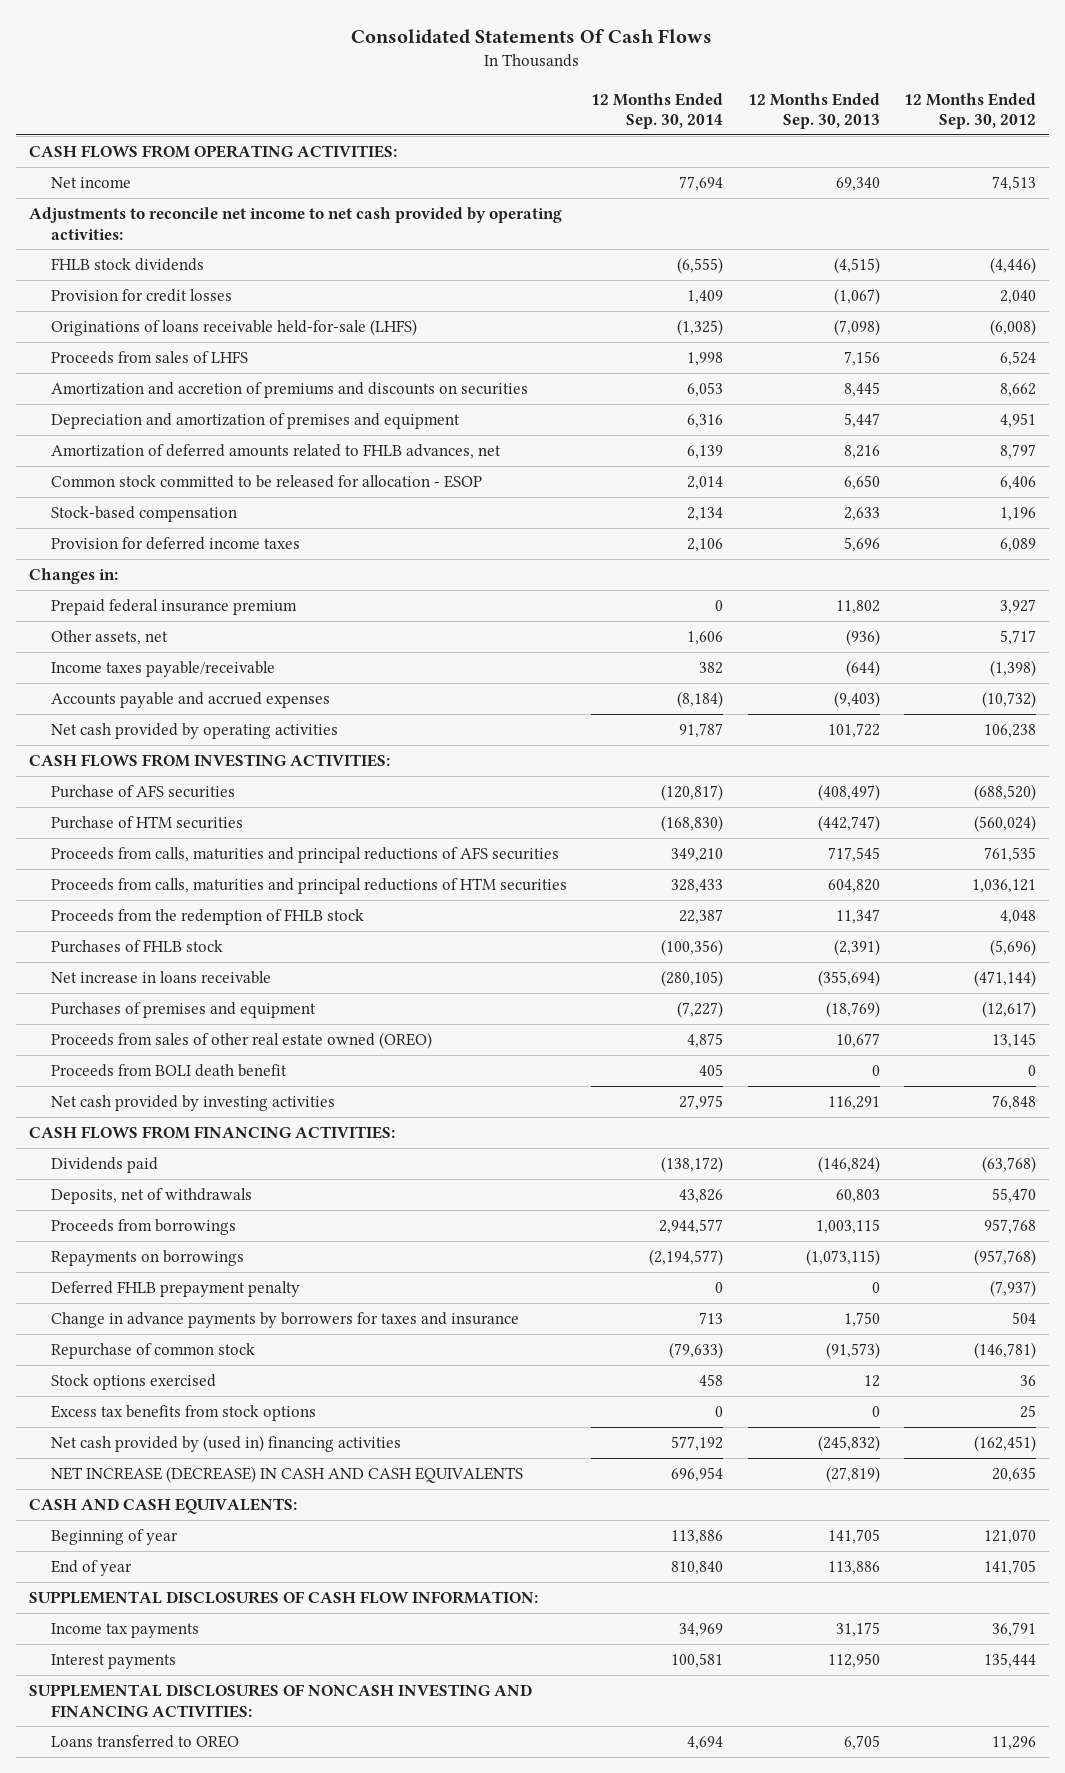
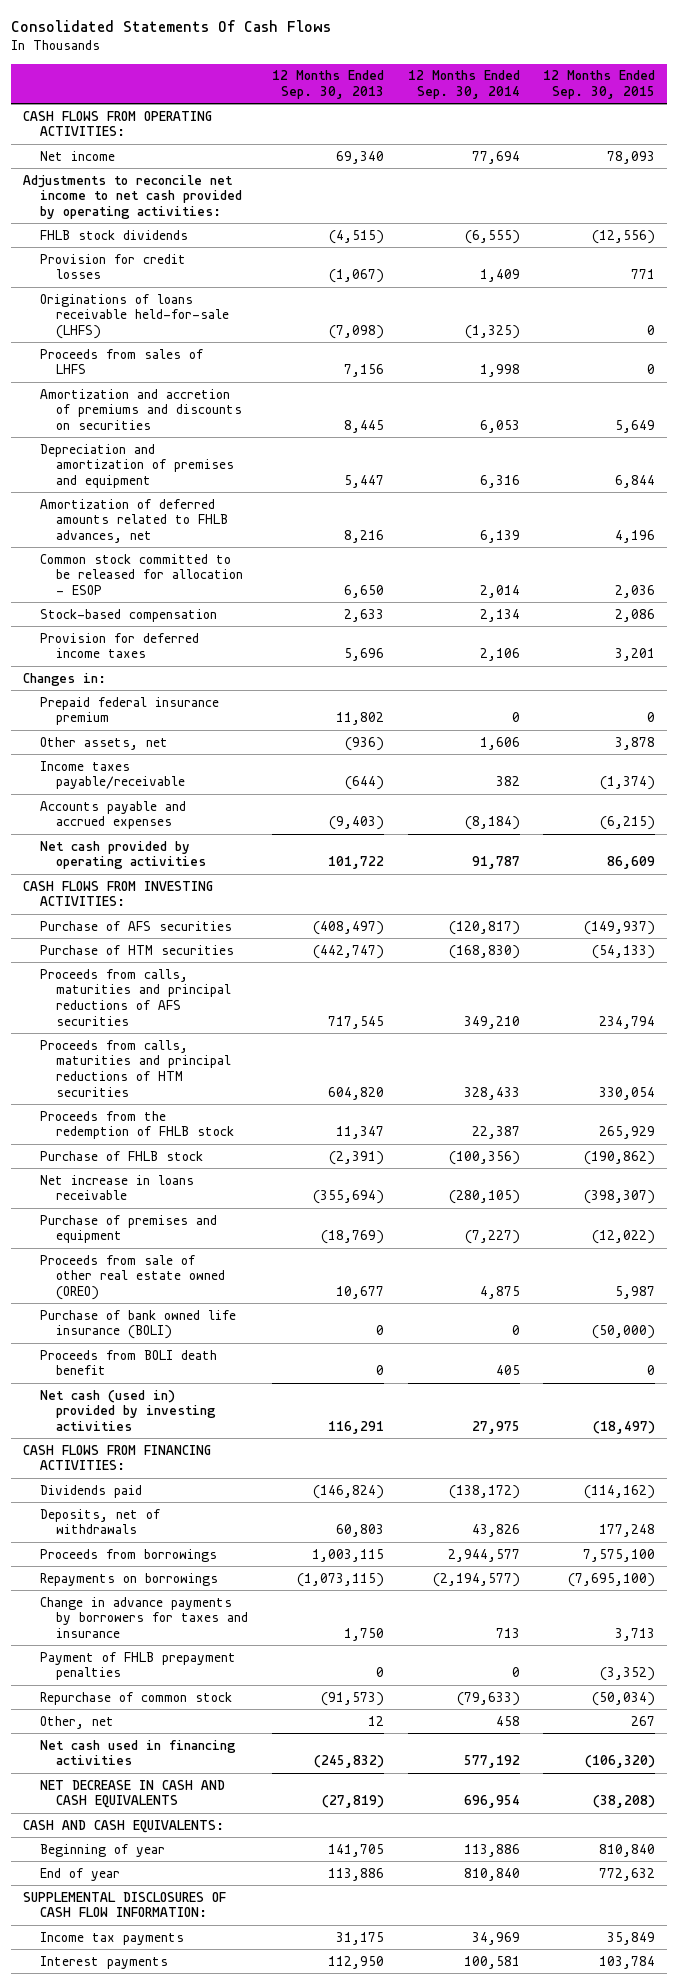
- | 12 Months Ended Sep. 30, 2014 | 12 Months Ended Sep. 30, 2013 | 12 Months Ended Sep. 30, 2012
+ | 12 Months Ended Sep. 30, 2013 | 12 Months Ended Sep. 30, 2014 | 12 Months Ended Sep. 30, 2015
- Purchases of FHLB stock | (100,356) | (2,391) | (5,696)
+ Purchase of FHLB stock | (2,391) | (100,356) | (190,862)
- Purchases of premises and equipment | (7,227) | (18,769) | (12,617)
- Proceeds from sales of other real estate owned (OREO) | 4,875 | 10,677 | 13,145
+ Purchase of premises and equipment | (18,769) | (7,227) | (12,022)
+ Proceeds from sale of other real estate owned (OREO) | 10,677 | 4,875 | 5,987
+ Purchase of bank owned life insurance (BOLI) | 0 | 0 | (50,000)
- Net cash provided by investing activities | 27,975 | 116,291 | 76,848
+ Net cash (used in) provided by investing activities | 116,291 | 27,975 | (18,497)
- Deferred FHLB prepayment penalty | 0 | 0 | (7,937)
+ Payment of FHLB prepayment penalties | 0 | 0 | (3,352)
- Stock options exercised | 458 | 12 | 36
- Excess tax benefits from stock options | 0 | 0 | 25
- Net cash provided by (used in) financing activities | 577,192 | (245,832) | (162,451)
- NET INCREASE (DECREASE) IN CASH AND CASH EQUIVALENTS | 696,954 | (27,819) | 20,635
+ Other, net | 12 | 458 | 267
+ Net cash used in financing activities | (245,832) | 577,192 | (106,320)
+ NET DECREASE IN CASH AND CASH EQUIVALENTS | (27,819) | 696,954 | (38,208)
- SUPPLEMENTAL DISCLOSURES OF NONCASH INVESTING AND FINANCING ACTIVITIES:
- Loans transferred to OREO | 4,694 | 6,705 | 11,296

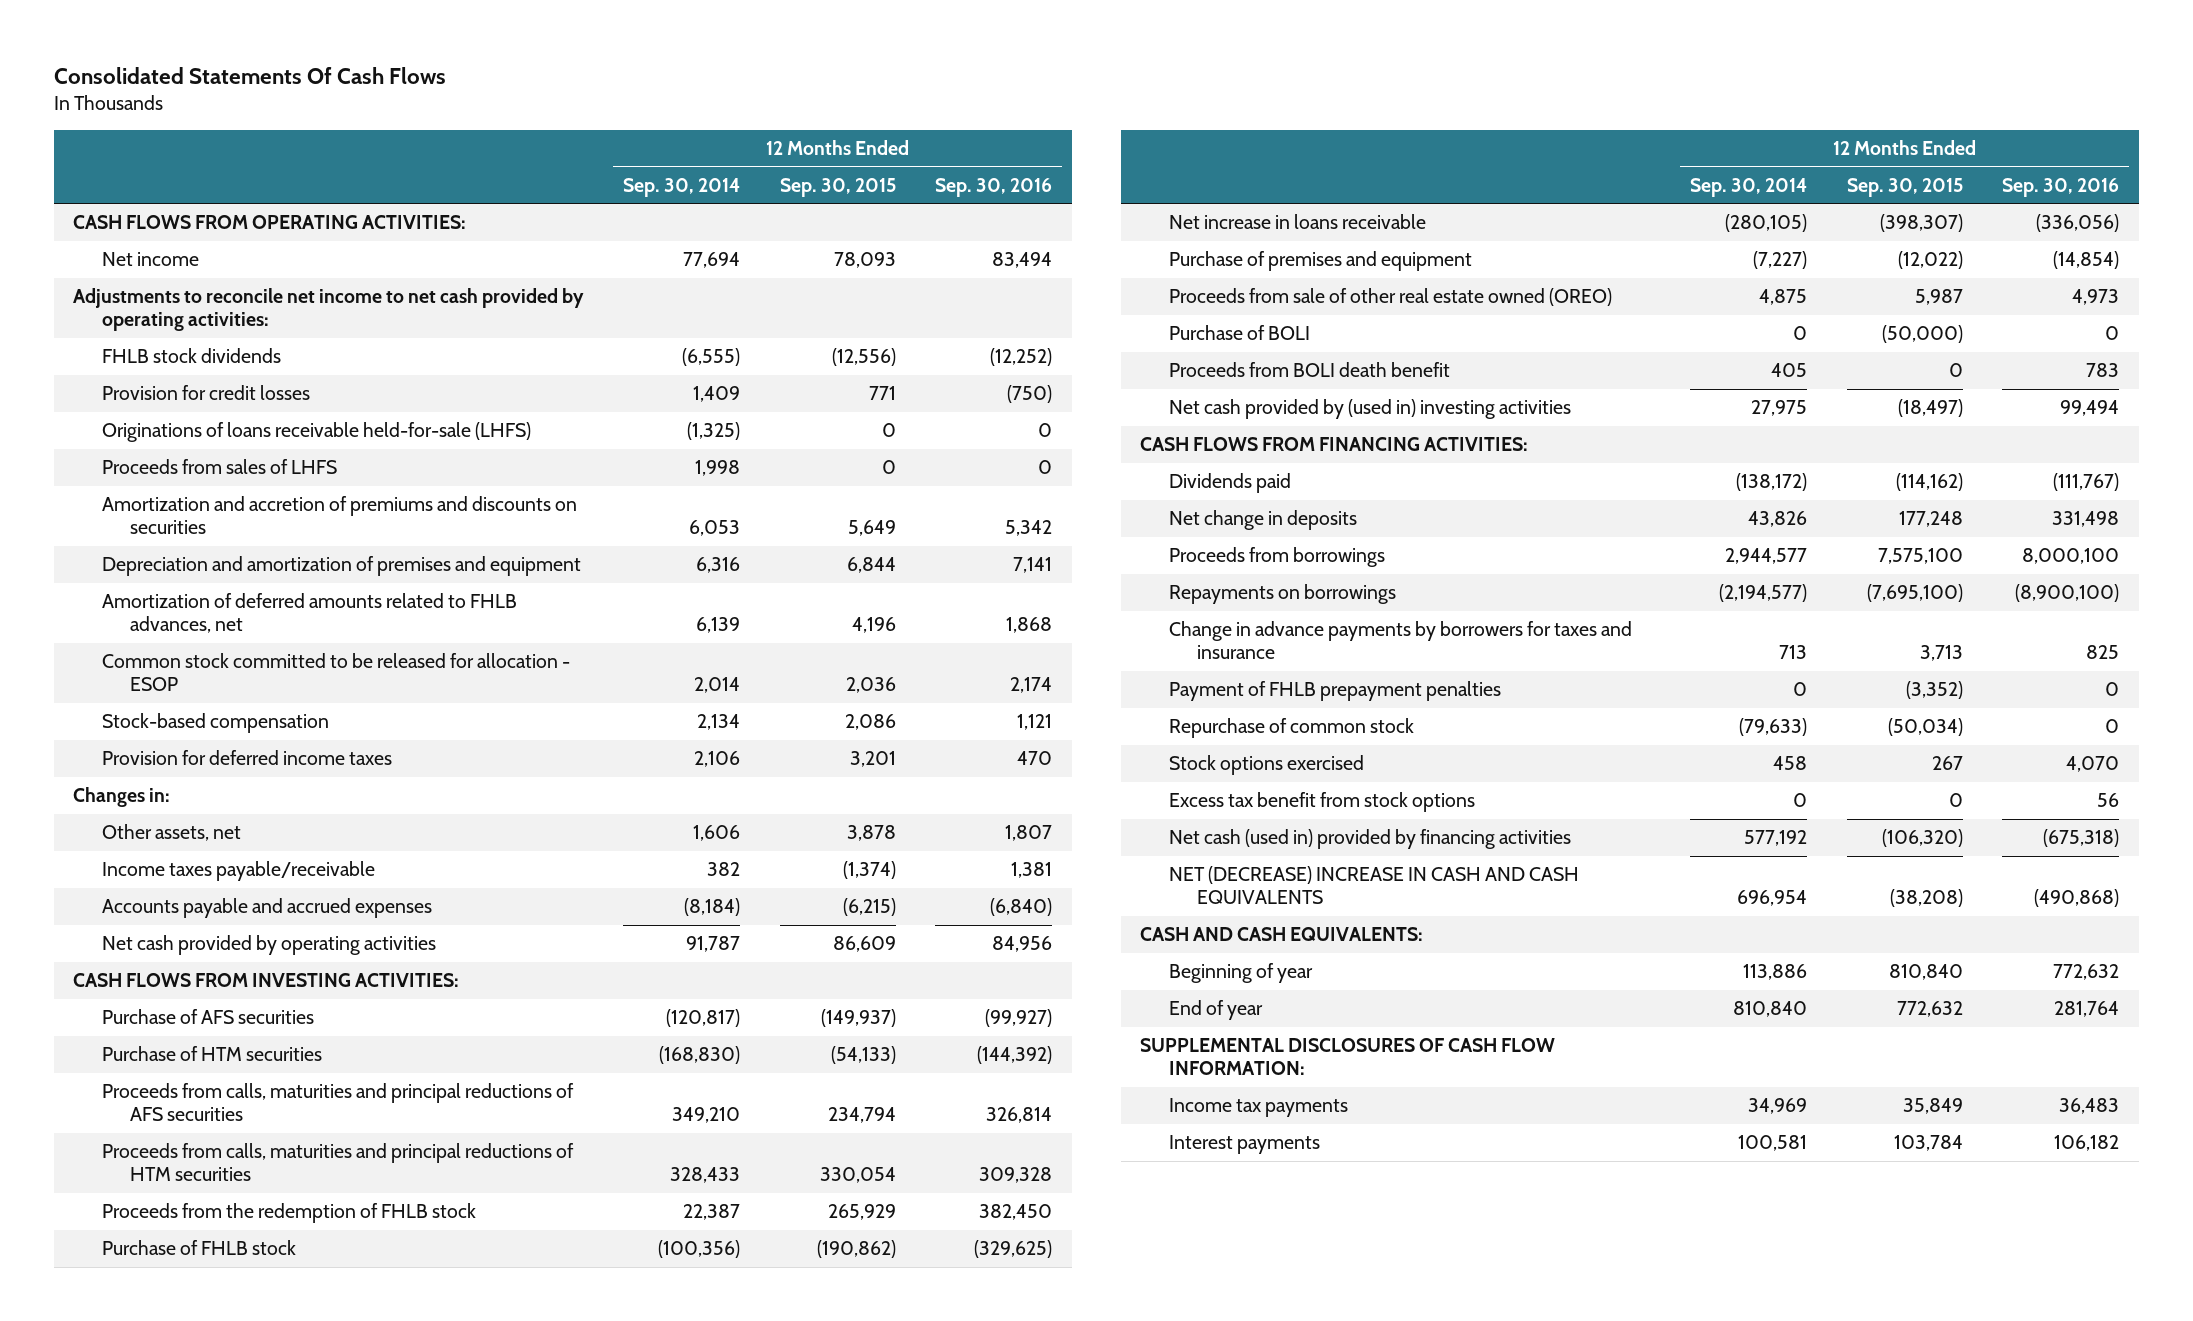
- | 12 Months Ended Sep. 30, 2013 | 12 Months Ended Sep. 30, 2014 | 12 Months Ended Sep. 30, 2015
+ | 12 Months Ended Sep. 30, 2014 | 12 Months Ended Sep. 30, 2015 | 12 Months Ended Sep. 30, 2016
- Prepaid federal insurance premium | 11,802 | 0 | 0
- Purchase of bank owned life insurance (BOLI) | 0 | 0 | (50,000)
+ Purchase of BOLI | 0 | (50,000) | 0
- Net cash (used in) provided by investing activities | 116,291 | 27,975 | (18,497)
+ Net cash provided by (used in) investing activities | 27,975 | (18,497) | 99,494
- Deposits, net of withdrawals | 60,803 | 43,826 | 177,248
+ Net change in deposits | 43,826 | 177,248 | 331,498
- Other, net | 12 | 458 | 267
- Net cash used in financing activities | (245,832) | 577,192 | (106,320)
- NET DECREASE IN CASH AND CASH EQUIVALENTS | (27,819) | 696,954 | (38,208)
+ Stock options exercised | 458 | 267 | 4,070
+ Excess tax benefit from stock options | 0 | 0 | 56
+ Net cash (used in) provided by financing activities | 577,192 | (106,320) | (675,318)
+ NET (DECREASE) INCREASE IN CASH AND CASH EQUIVALENTS | 696,954 | (38,208) | (490,868)

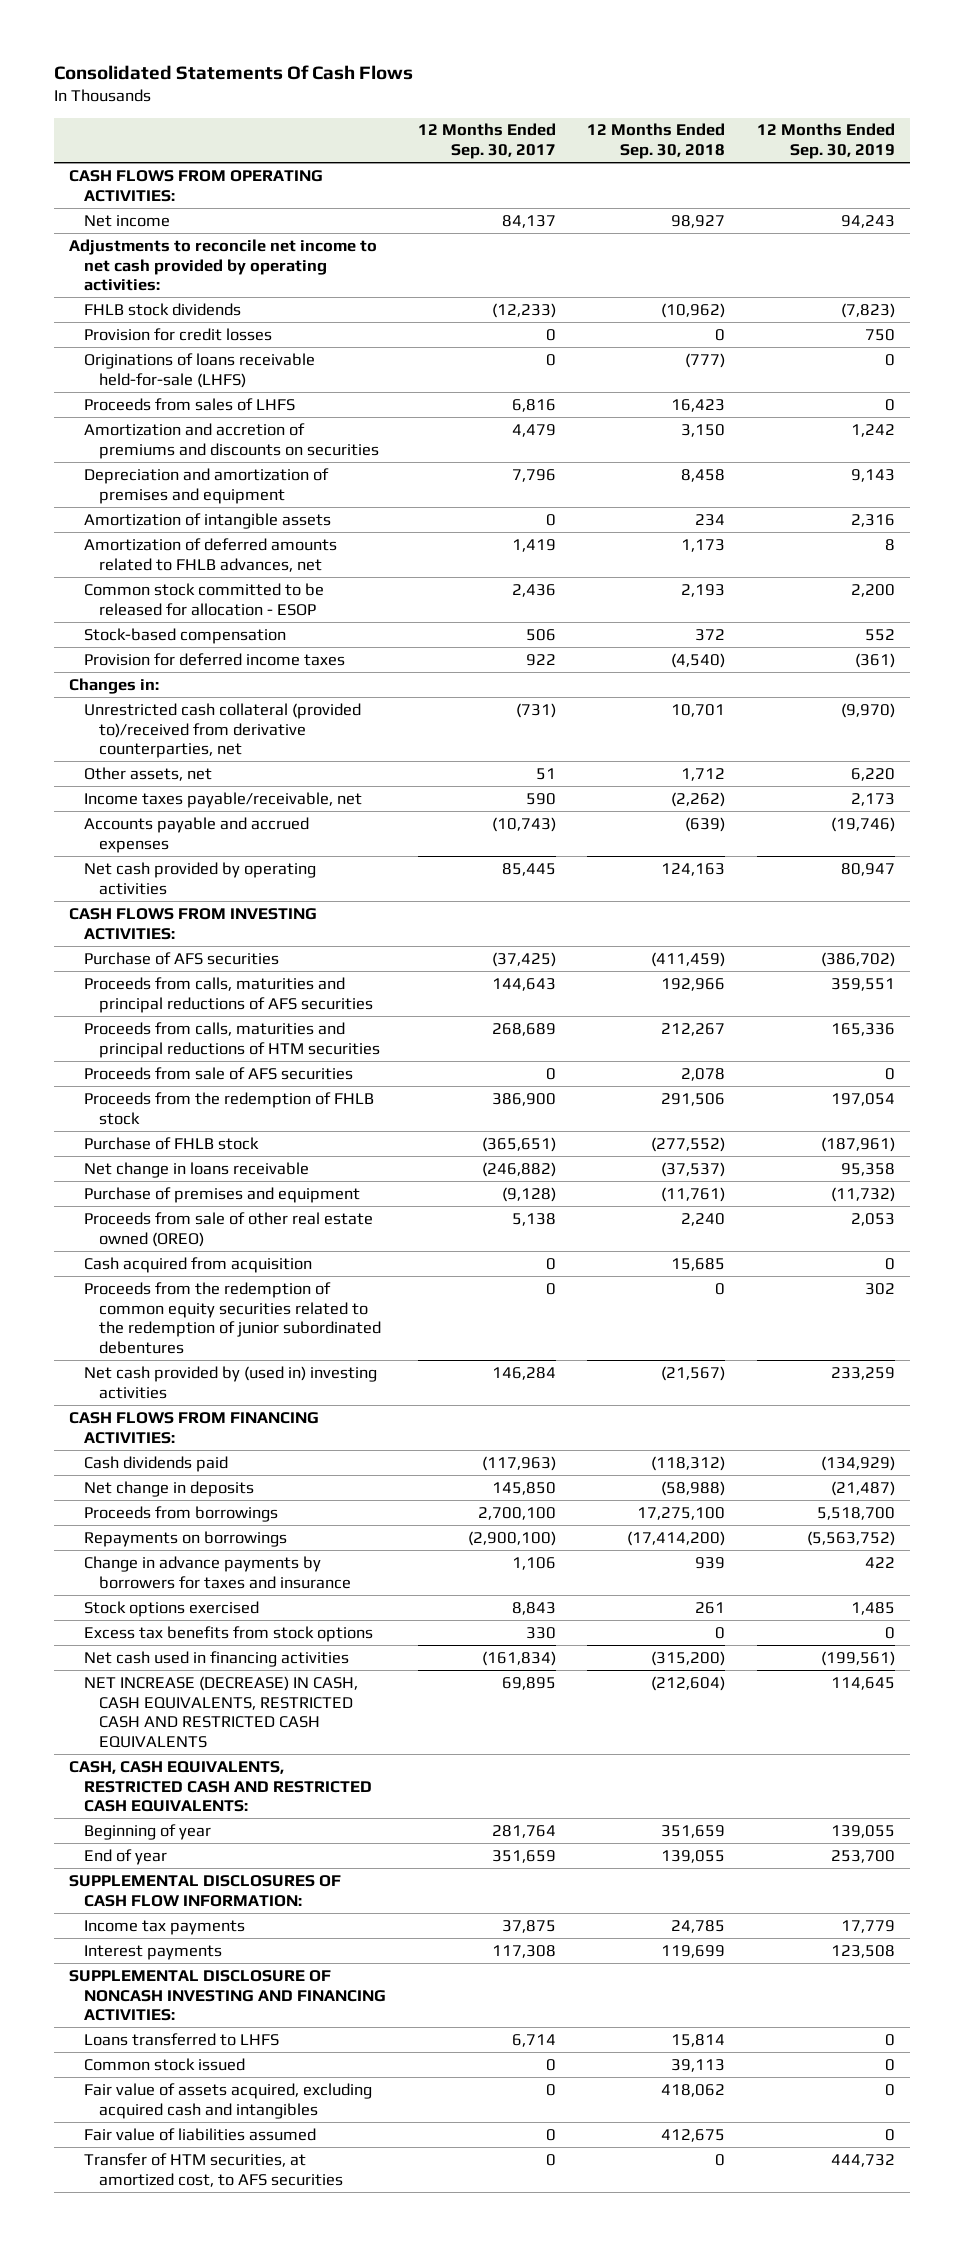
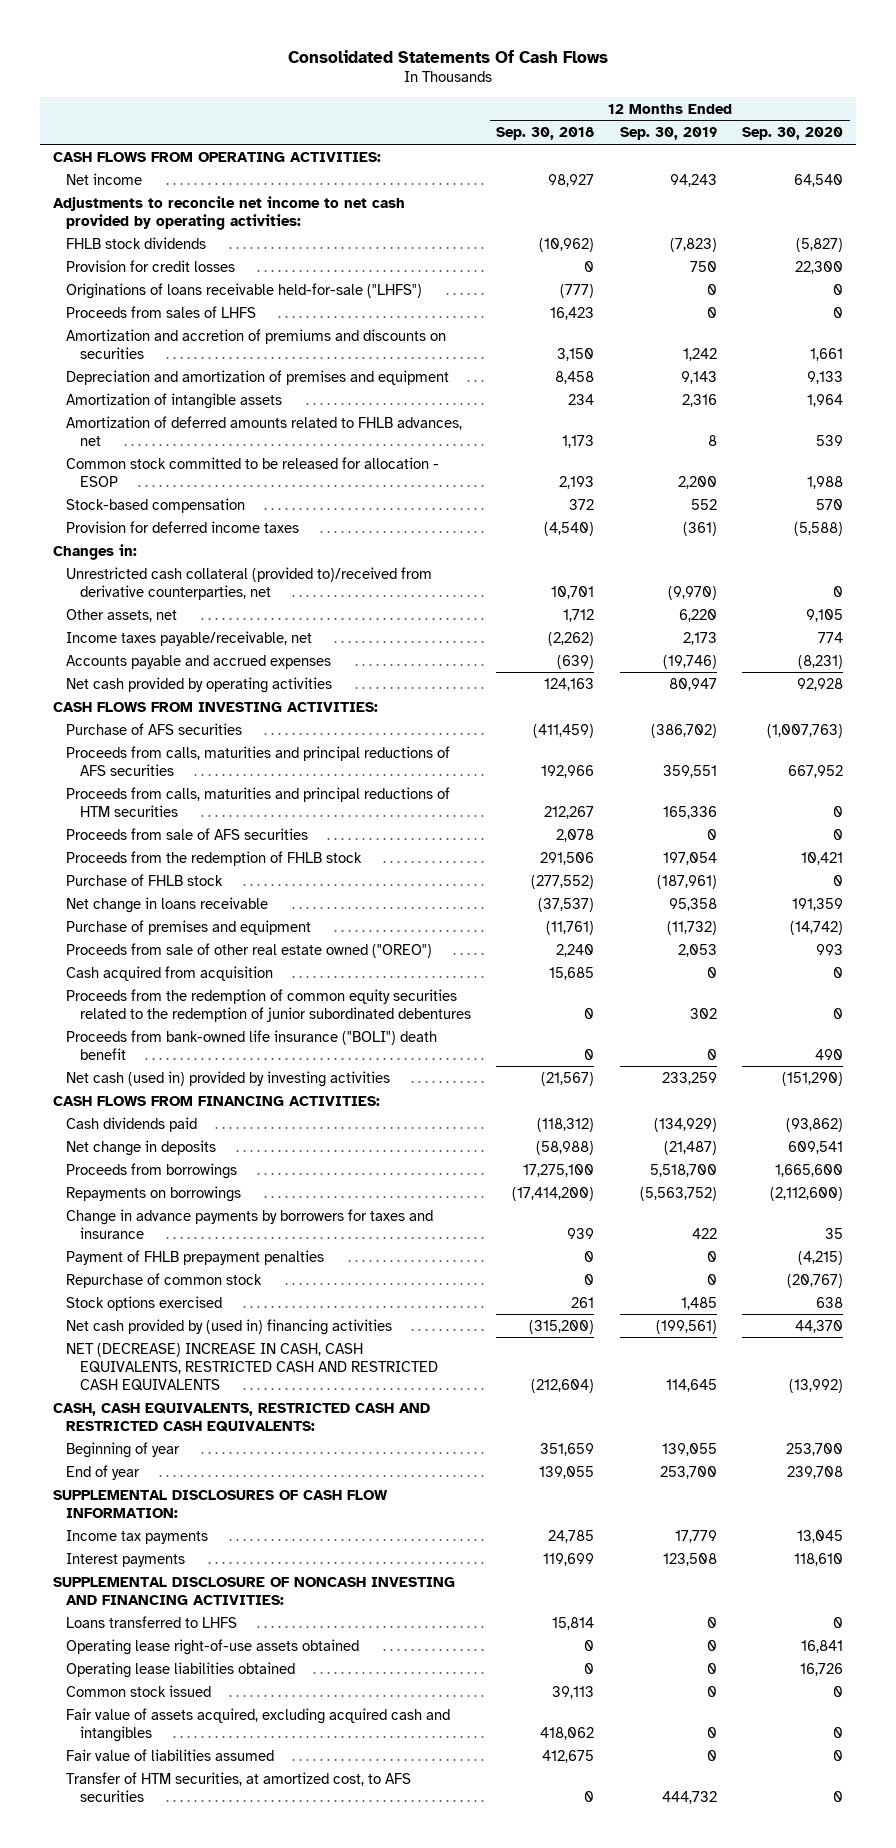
- | 12 Months Ended Sep. 30, 2017 | 12 Months Ended Sep. 30, 2018 | 12 Months Ended Sep. 30, 2019
+ | 12 Months Ended Sep. 30, 2018 | 12 Months Ended Sep. 30, 2019 | 12 Months Ended Sep. 30, 2020
- Originations of loans receivable held-for-sale (LHFS) | 0 | (777) | 0
+ Originations of loans receivable held-for-sale ("LHFS") | (777) | 0 | 0
- Proceeds from sale of other real estate owned (OREO) | 5,138 | 2,240 | 2,053
+ Proceeds from sale of other real estate owned ("OREO") | 2,240 | 2,053 | 993
- Net cash provided by (used in) investing activities | 146,284 | (21,567) | 233,259
+ Proceeds from bank-owned life insurance ("BOLI") death benefit | 0 | 0 | 490
+ Net cash (used in) provided by investing activities | (21,567) | 233,259 | (151,290)
+ Payment of FHLB prepayment penalties | 0 | 0 | (4,215)
+ Repurchase of common stock | 0 | 0 | (20,767)
- Excess tax benefits from stock options | 330 | 0 | 0
- Net cash used in financing activities | (161,834) | (315,200) | (199,561)
- NET INCREASE (DECREASE) IN CASH, CASH EQUIVALENTS, RESTRICTED CASH AND RESTRICTED CASH EQUIVALENTS | 69,895 | (212,604) | 114,645
+ Net cash provided by (used in) financing activities | (315,200) | (199,561) | 44,370
+ NET (DECREASE) INCREASE IN CASH, CASH EQUIVALENTS, RESTRICTED CASH AND RESTRICTED CASH EQUIVALENTS | (212,604) | 114,645 | (13,992)
+ Operating lease right-of-use assets obtained | 0 | 0 | 16,841
+ Operating lease liabilities obtained | 0 | 0 | 16,726

